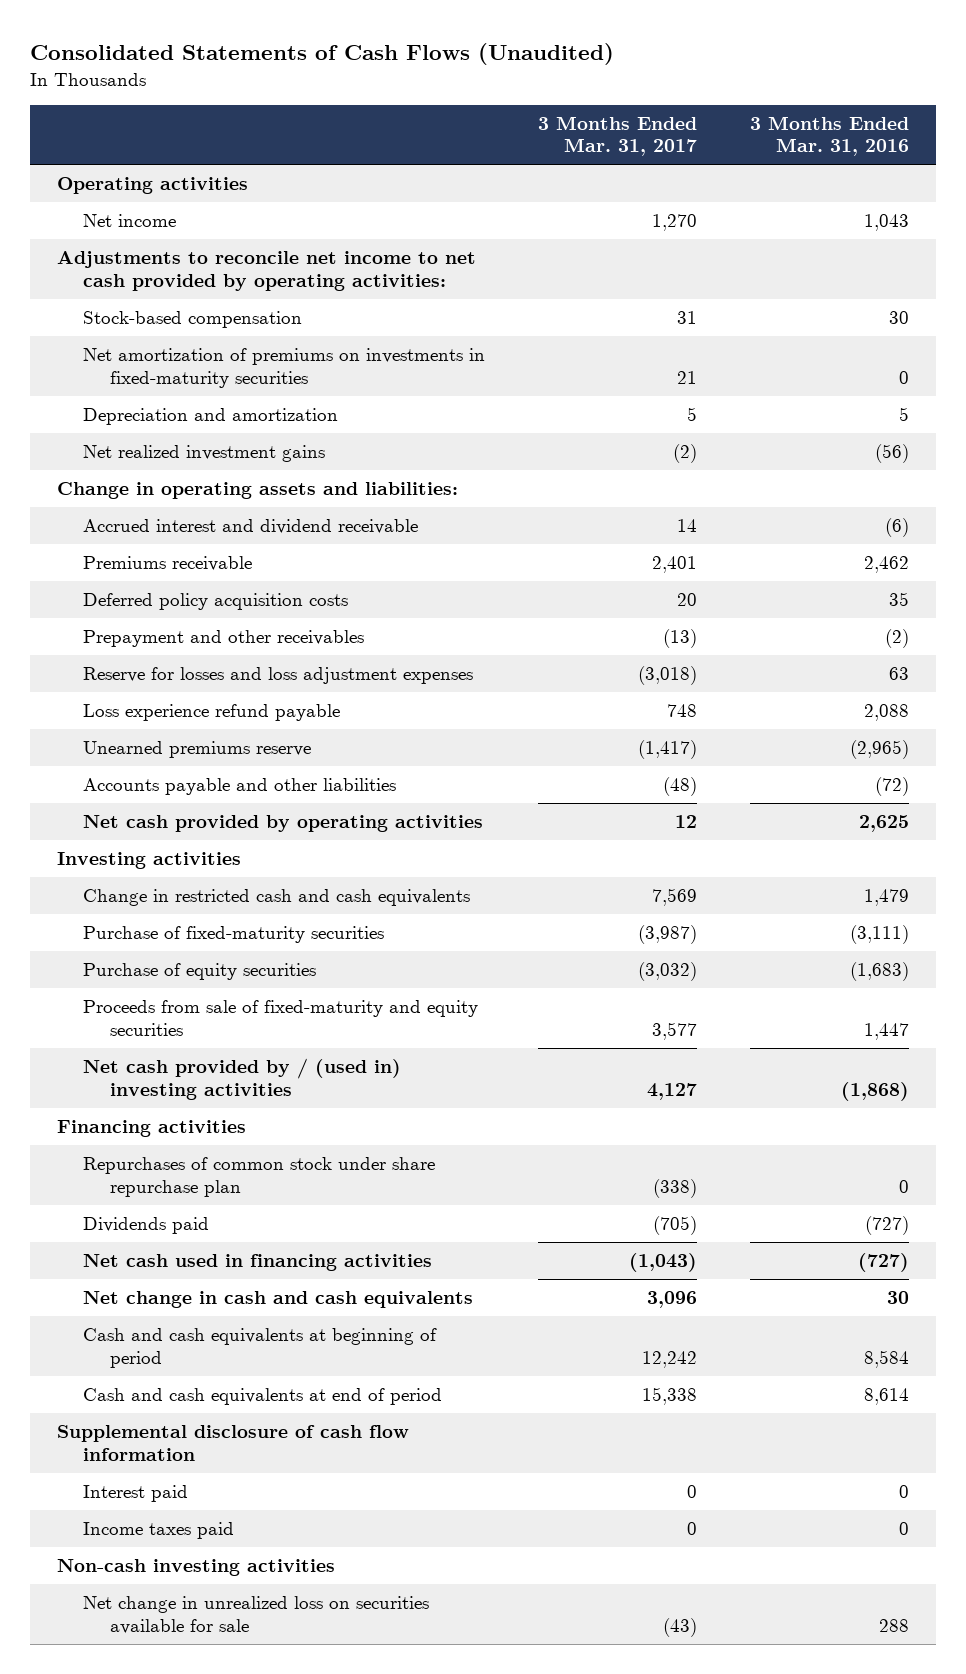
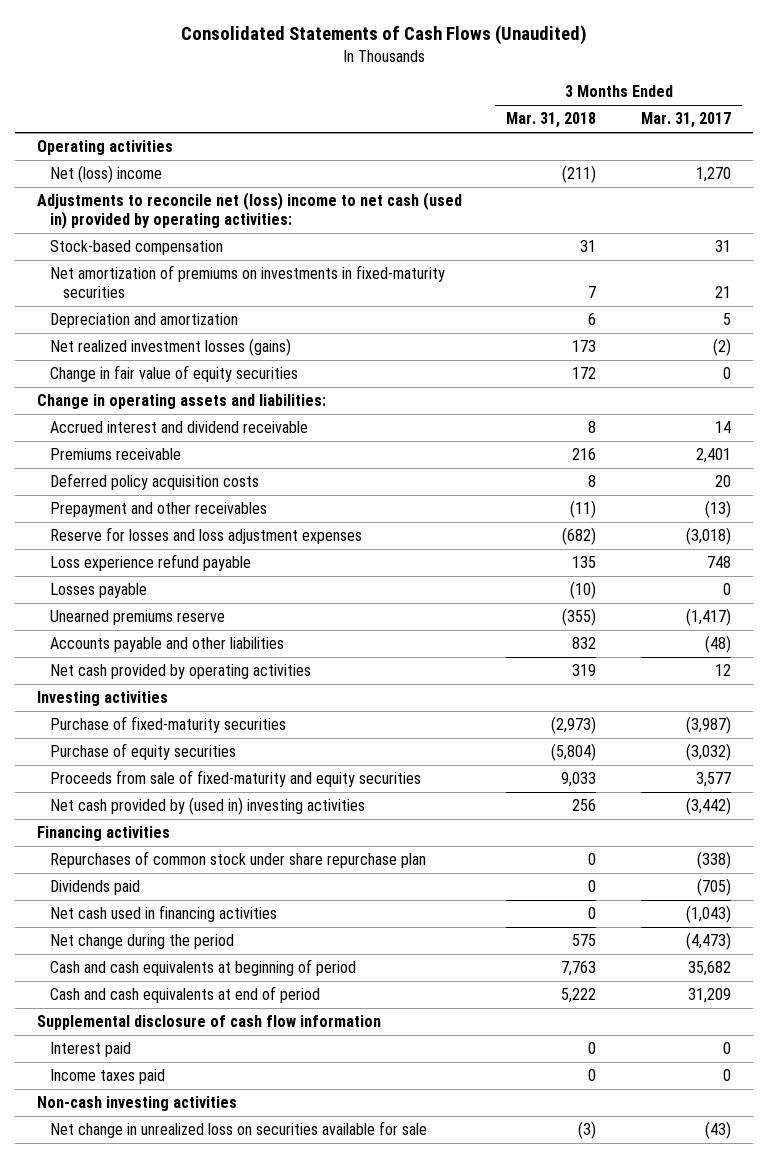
- | 3 Months Ended Mar. 31, 2017 | 3 Months Ended Mar. 31, 2016
+ | 3 Months Ended Mar. 31, 2018 | 3 Months Ended Mar. 31, 2017
- Net income | 1,270 | 1,043
- Adjustments to reconcile net income to net cash provided by operating activities:
+ Net (loss) income | (211) | 1,270
+ Adjustments to reconcile net (loss) income to net cash (used in) provided by operating activities:
- Net realized investment gains | (2) | (56)
+ Net realized investment losses (gains) | 173 | (2)
+ Change in fair value of equity securities | 172 | 0
+ Losses payable | (10) | 0
- Change in restricted cash and cash equivalents | 7,569 | 1,479
- Net cash provided by / (used in) investing activities | 4,127 | (1,868)
+ Net cash provided by (used in) investing activities | 256 | (3,442)
- Net change in cash and cash equivalents | 3,096 | 30
- Cash and cash equivalents at beginning of period | 12,242 | 8,584
- Cash and cash equivalents at end of period | 15,338 | 8,614
+ Net change during the period | 575 | (4,473)
+ Cash and cash equivalents at beginning of period | 7,763 | 35,682
+ Cash and cash equivalents at end of period | 5,222 | 31,209

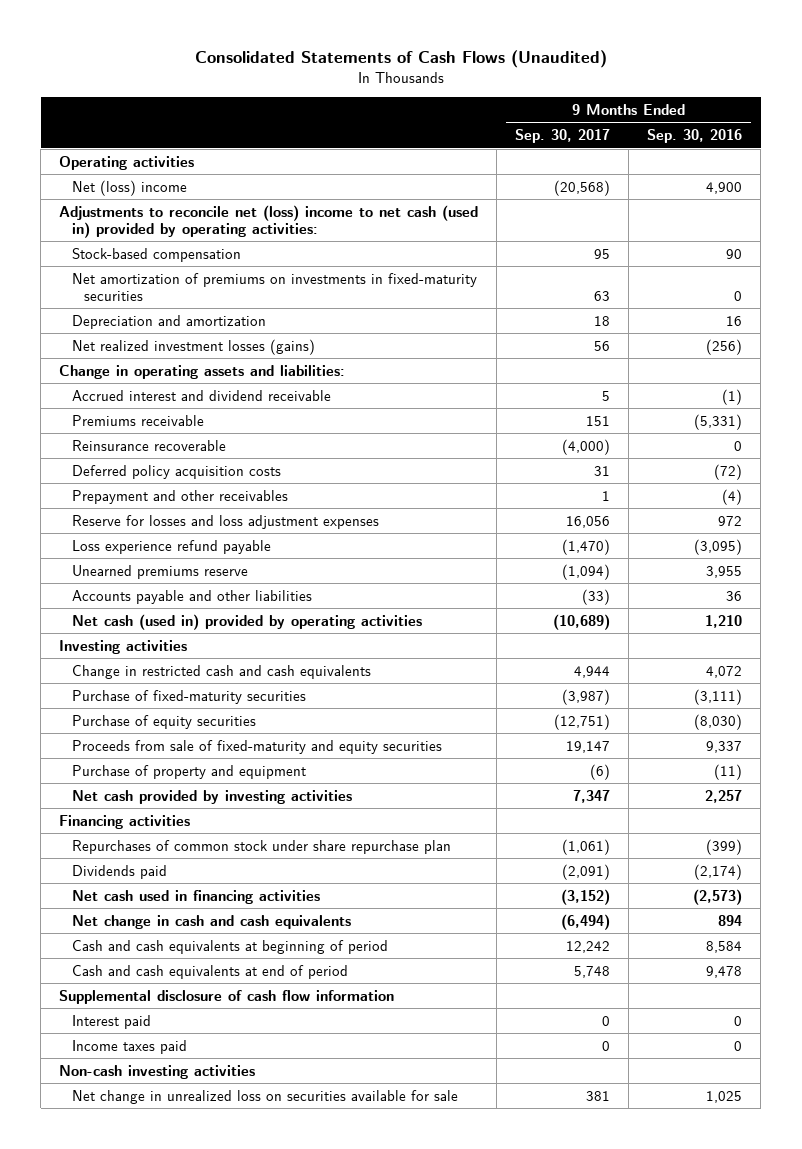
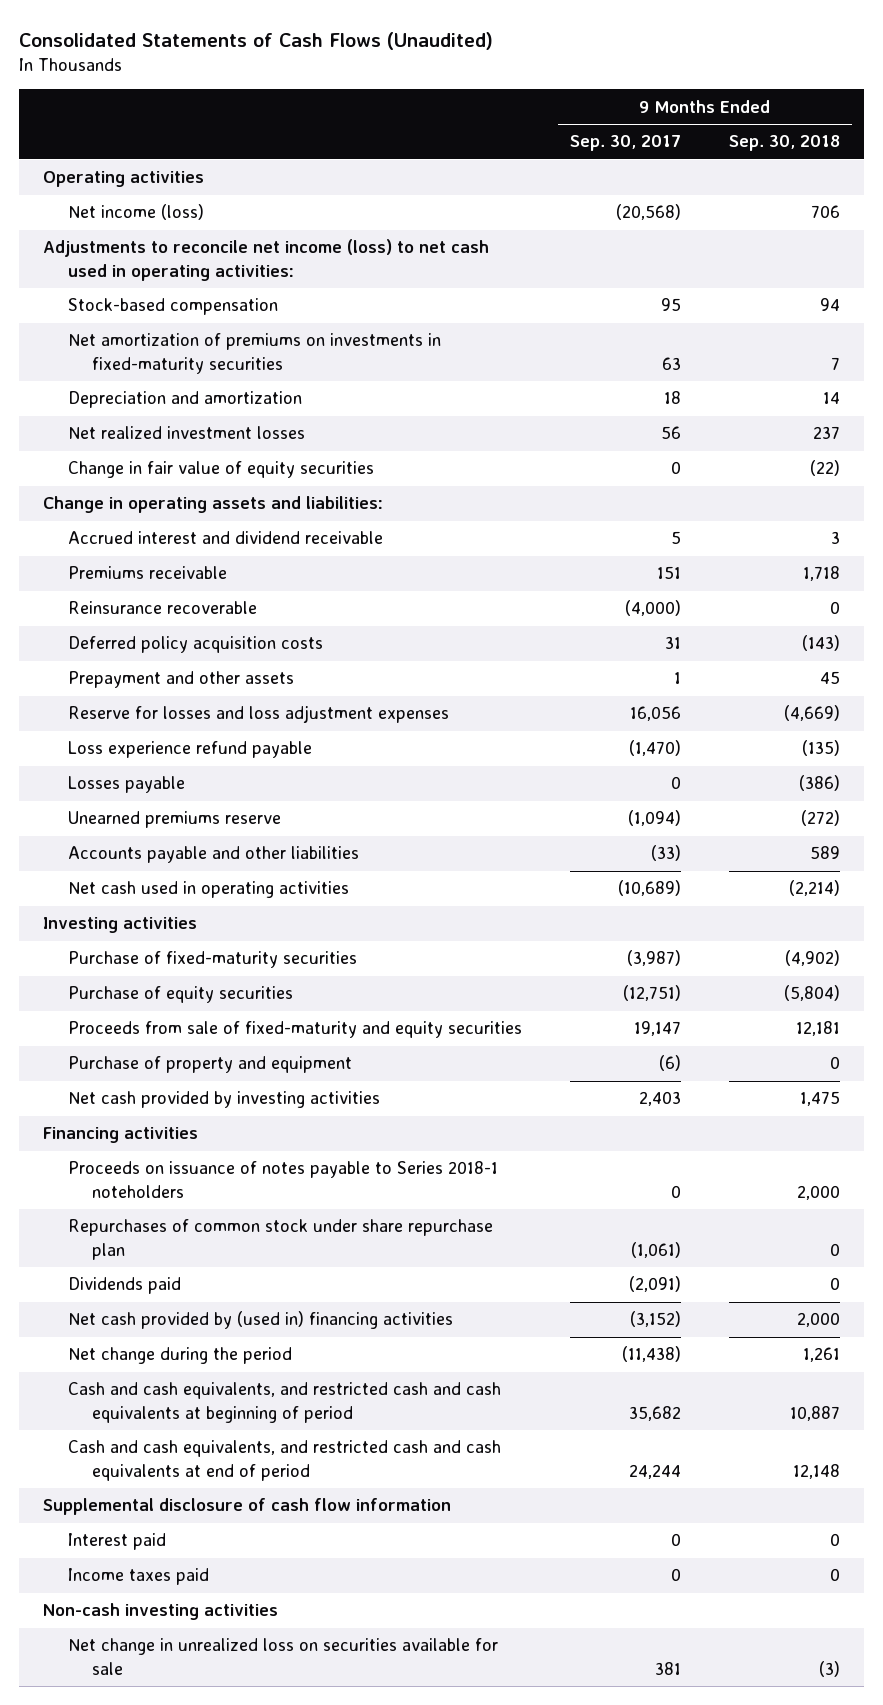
- | 9 Months Ended Sep. 30, 2017 | 9 Months Ended Sep. 30, 2016
+ | 9 Months Ended Sep. 30, 2017 | 9 Months Ended Sep. 30, 2018
- Net (loss) income | (20,568) | 4,900
- Adjustments to reconcile net (loss) income to net cash (used in) provided by operating activities:
+ Net income (loss) | (20,568) | 706
+ Adjustments to reconcile net income (loss) to net cash used in operating activities:
- Net realized investment losses (gains) | 56 | (256)
+ Net realized investment losses | 56 | 237
+ Change in fair value of equity securities | 0 | (22)
- Prepayment and other receivables | 1 | (4)
+ Prepayment and other assets | 1 | 45
+ Losses payable | 0 | (386)
- Net cash (used in) provided by operating activities | (10,689) | 1,210
+ Net cash used in operating activities | (10,689) | (2,214)
- Change in restricted cash and cash equivalents | 4,944 | 4,072
- Net cash provided by investing activities | 7,347 | 2,257
+ Net cash provided by investing activities | 2,403 | 1,475
+ Proceeds on issuance of notes payable to Series 2018-1 noteholders | 0 | 2,000
- Net cash used in financing activities | (3,152) | (2,573)
- Net change in cash and cash equivalents | (6,494) | 894
- Cash and cash equivalents at beginning of period | 12,242 | 8,584
- Cash and cash equivalents at end of period | 5,748 | 9,478
+ Net cash provided by (used in) financing activities | (3,152) | 2,000
+ Net change during the period | (11,438) | 1,261
+ Cash and cash equivalents, and restricted cash and cash equivalents at beginning of period | 35,682 | 10,887
+ Cash and cash equivalents, and restricted cash and cash equivalents at end of period | 24,244 | 12,148

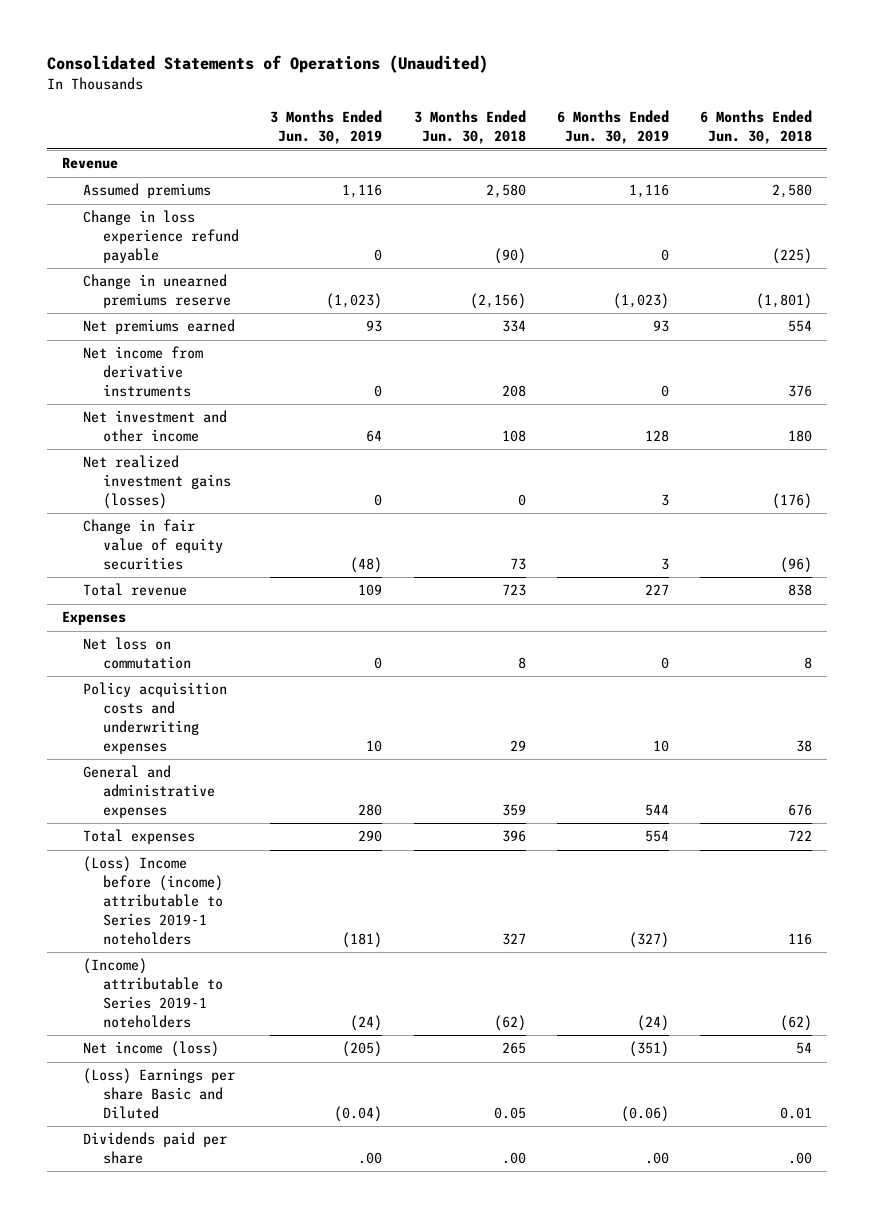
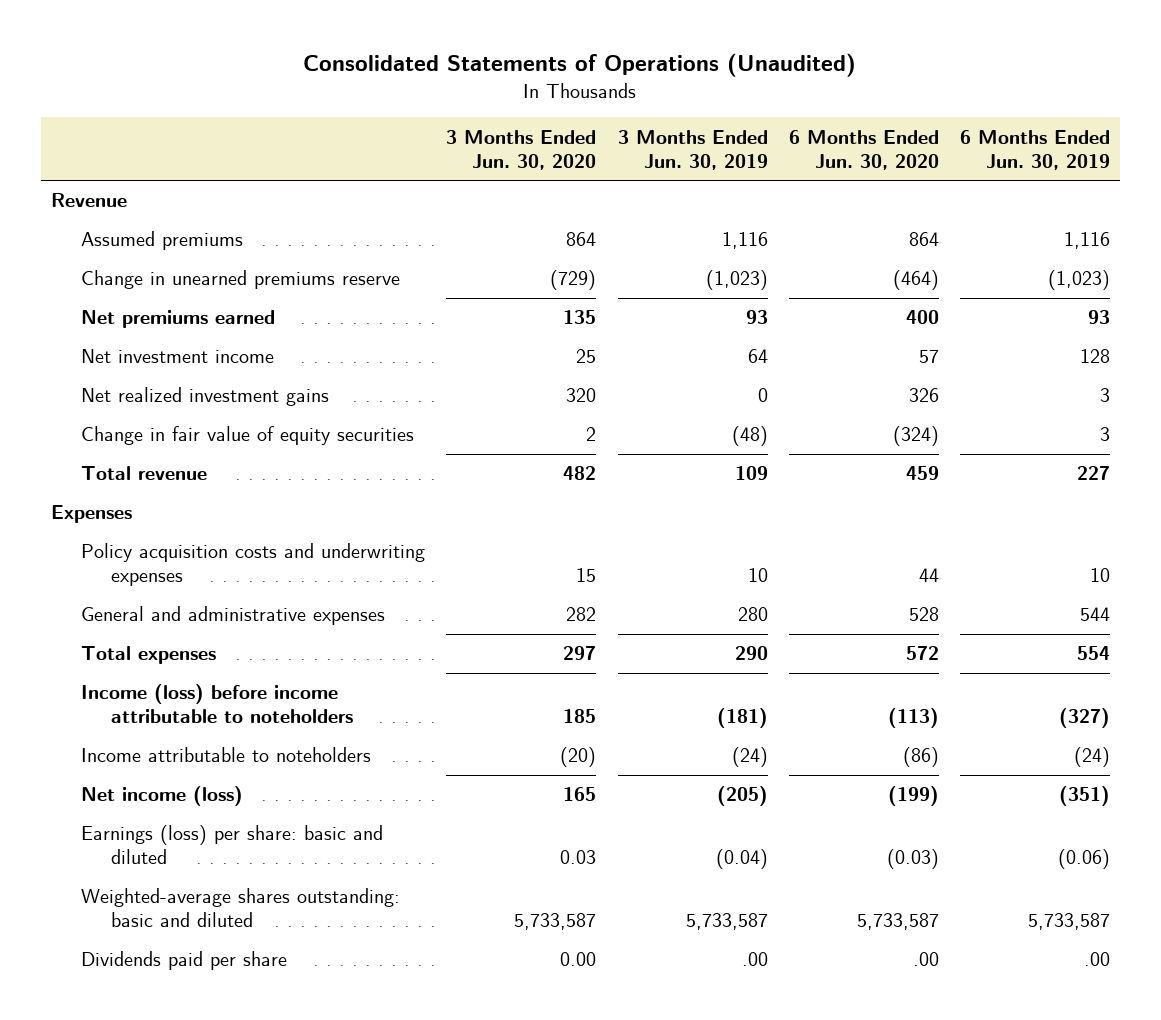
- | 3 Months Ended Jun. 30, 2019 | 3 Months Ended Jun. 30, 2018 | 6 Months Ended Jun. 30, 2019 | 6 Months Ended Jun. 30, 2018
+ | 3 Months Ended Jun. 30, 2020 | 3 Months Ended Jun. 30, 2019 | 6 Months Ended Jun. 30, 2020 | 6 Months Ended Jun. 30, 2019
- Change in loss experience refund payable | 0 | (90) | 0 | (225)
- Net income from derivative instruments | 0 | 208 | 0 | 376
- Net investment and other income | 64 | 108 | 128 | 180
- Net realized investment gains (losses) | 0 | 0 | 3 | (176)
+ Net investment income | 25 | 64 | 57 | 128
+ Net realized investment gains | 320 | 0 | 326 | 3
- Net loss on commutation | 0 | 8 | 0 | 8
- (Loss) Income before (income) attributable to Series 2019-1 noteholders | (181) | 327 | (327) | 116
- (Income) attributable to Series 2019-1 noteholders | (24) | (62) | (24) | (62)
+ Income (loss) before income attributable to noteholders | 185 | (181) | (113) | (327)
+ Income attributable to noteholders | (20) | (24) | (86) | (24)
- (Loss) Earnings per share Basic and Diluted | (0.04) | 0.05 | (0.06) | 0.01
+ Earnings (loss) per share: basic and diluted | 0.03 | (0.04) | (0.03) | (0.06)
+ Weighted-average shares outstanding: basic and diluted | 5,733,587 | 5,733,587 | 5,733,587 | 5,733,587

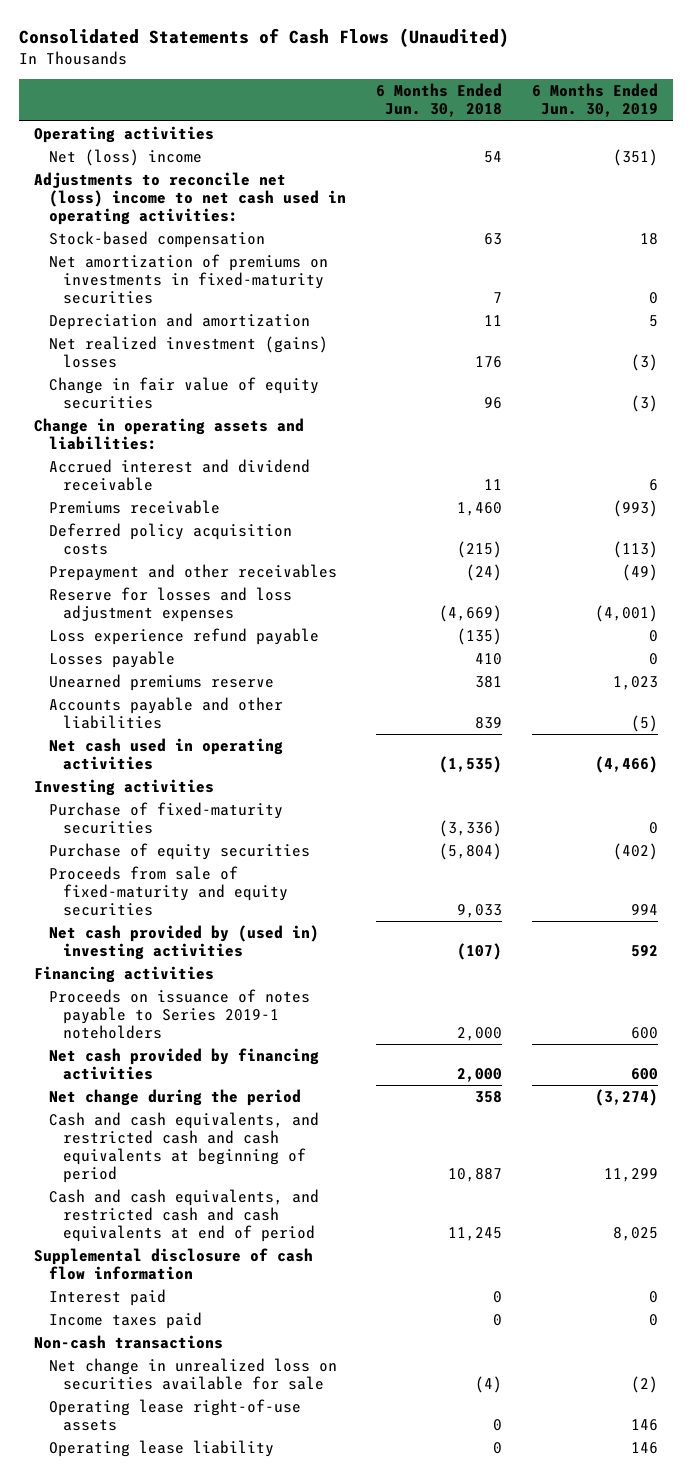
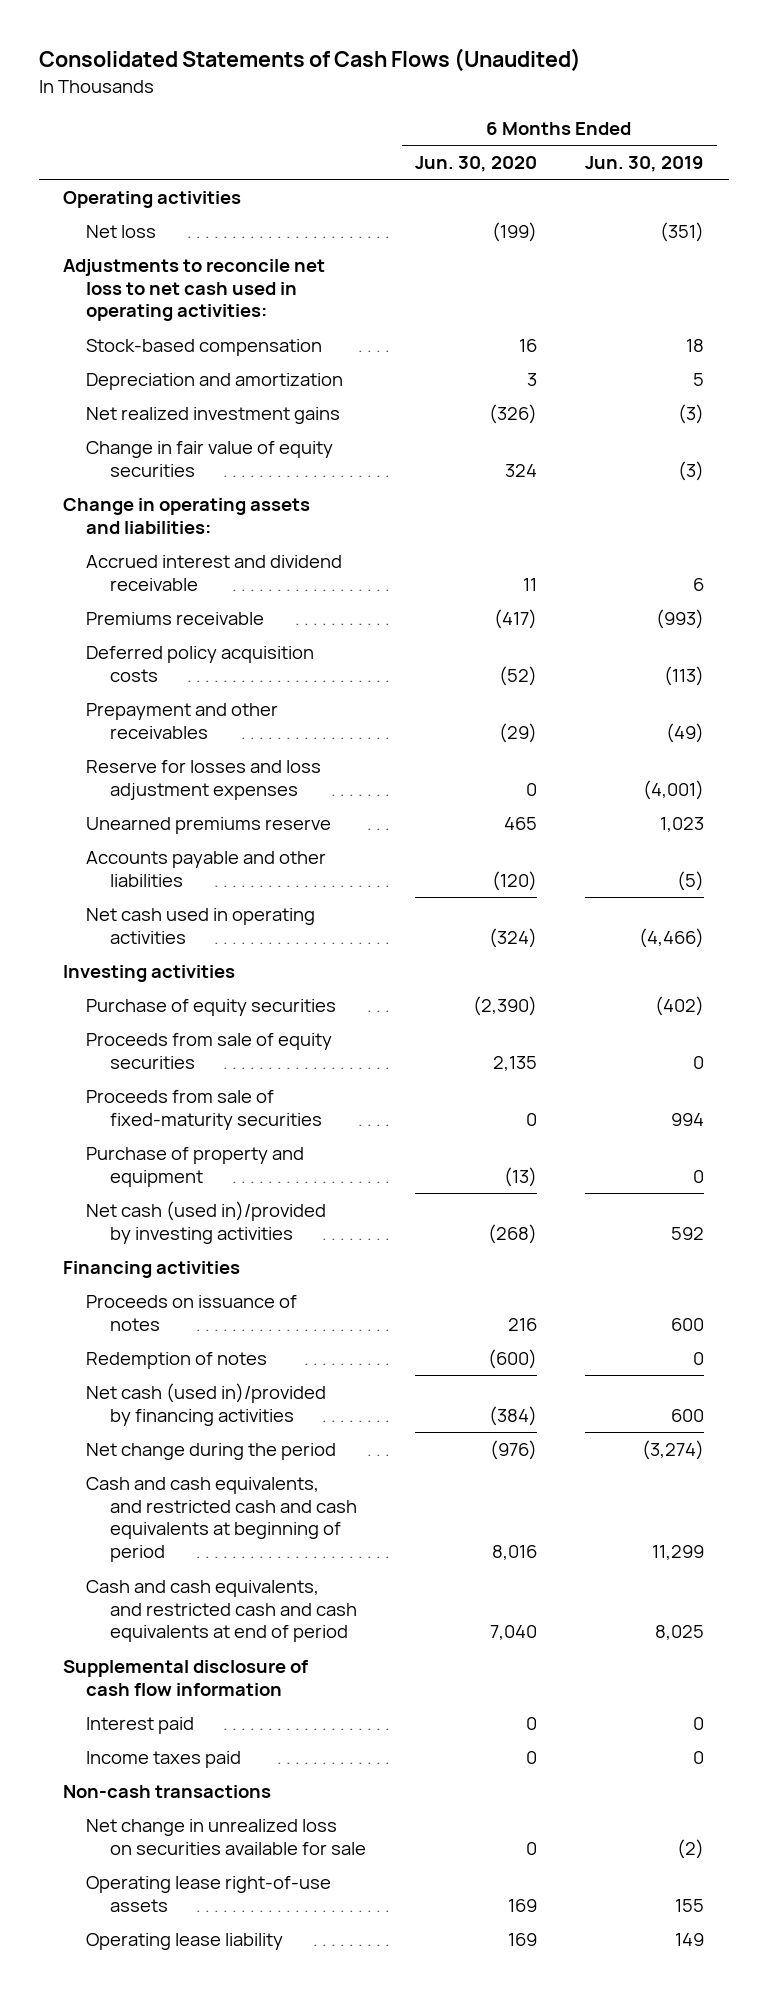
- | 6 Months Ended Jun. 30, 2018 | 6 Months Ended Jun. 30, 2019
+ | 6 Months Ended Jun. 30, 2020 | 6 Months Ended Jun. 30, 2019
- Net (loss) income | 54 | (351)
- Adjustments to reconcile net (loss) income to net cash used in operating activities:
+ Net loss | (199) | (351)
+ Adjustments to reconcile net loss to net cash used in operating activities:
- Net amortization of premiums on investments in fixed-maturity securities | 7 | 0
- Net realized investment (gains) losses | 176 | (3)
+ Net realized investment gains | (326) | (3)
- Loss experience refund payable | (135) | 0
- Losses payable | 410 | 0
- Purchase of fixed-maturity securities | (3,336) | 0
- Proceeds from sale of fixed-maturity and equity securities | 9,033 | 994
- Net cash provided by (used in) investing activities | (107) | 592
+ Proceeds from sale of equity securities | 2,135 | 0
+ Proceeds from sale of fixed-maturity securities | 0 | 994
+ Purchase of property and equipment | (13) | 0
+ Net cash (used in)/provided by investing activities | (268) | 592
- Proceeds on issuance of notes payable to Series 2019-1 noteholders | 2,000 | 600
- Net cash provided by financing activities | 2,000 | 600
+ Proceeds on issuance of notes | 216 | 600
+ Redemption of notes | (600) | 0
+ Net cash (used in)/provided by financing activities | (384) | 600
- Operating lease right-of-use assets | 0 | 146
- Operating lease liability | 0 | 146
+ Operating lease right-of-use assets | 169 | 155
+ Operating lease liability | 169 | 149

